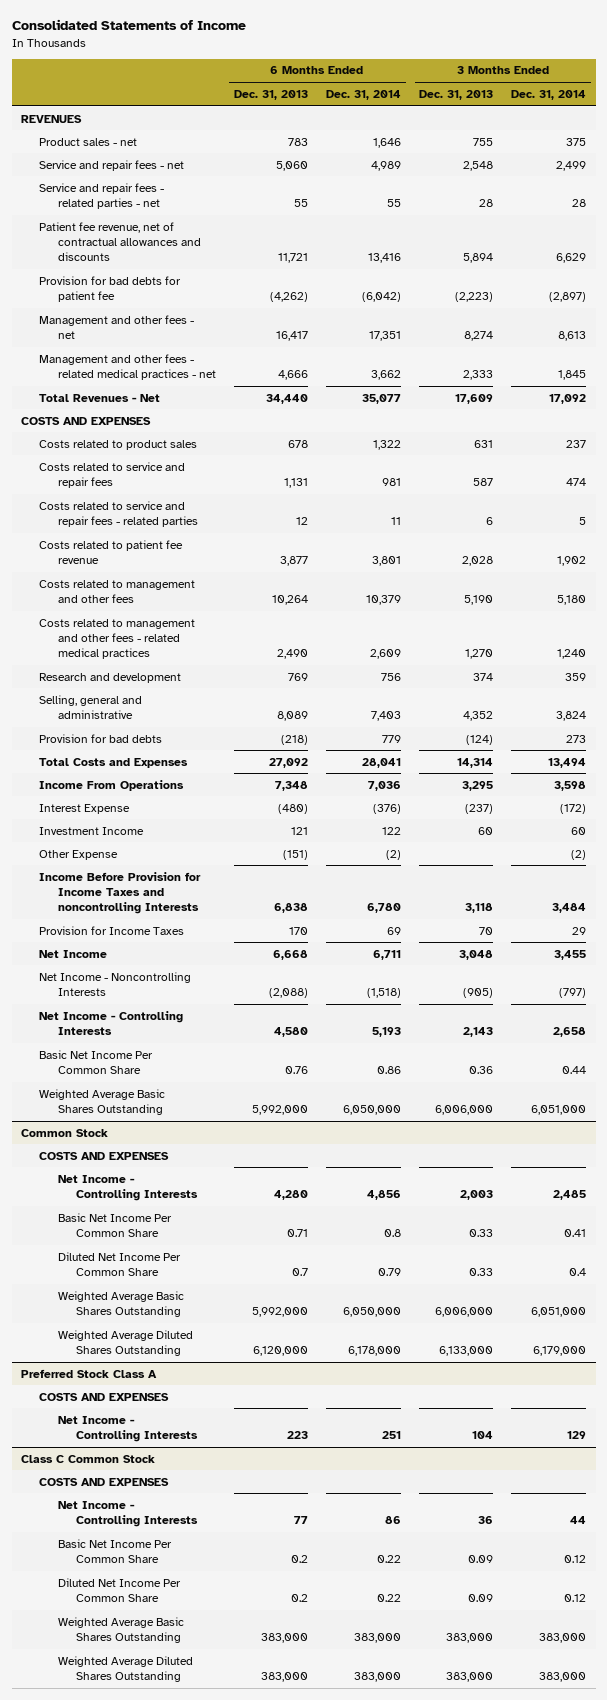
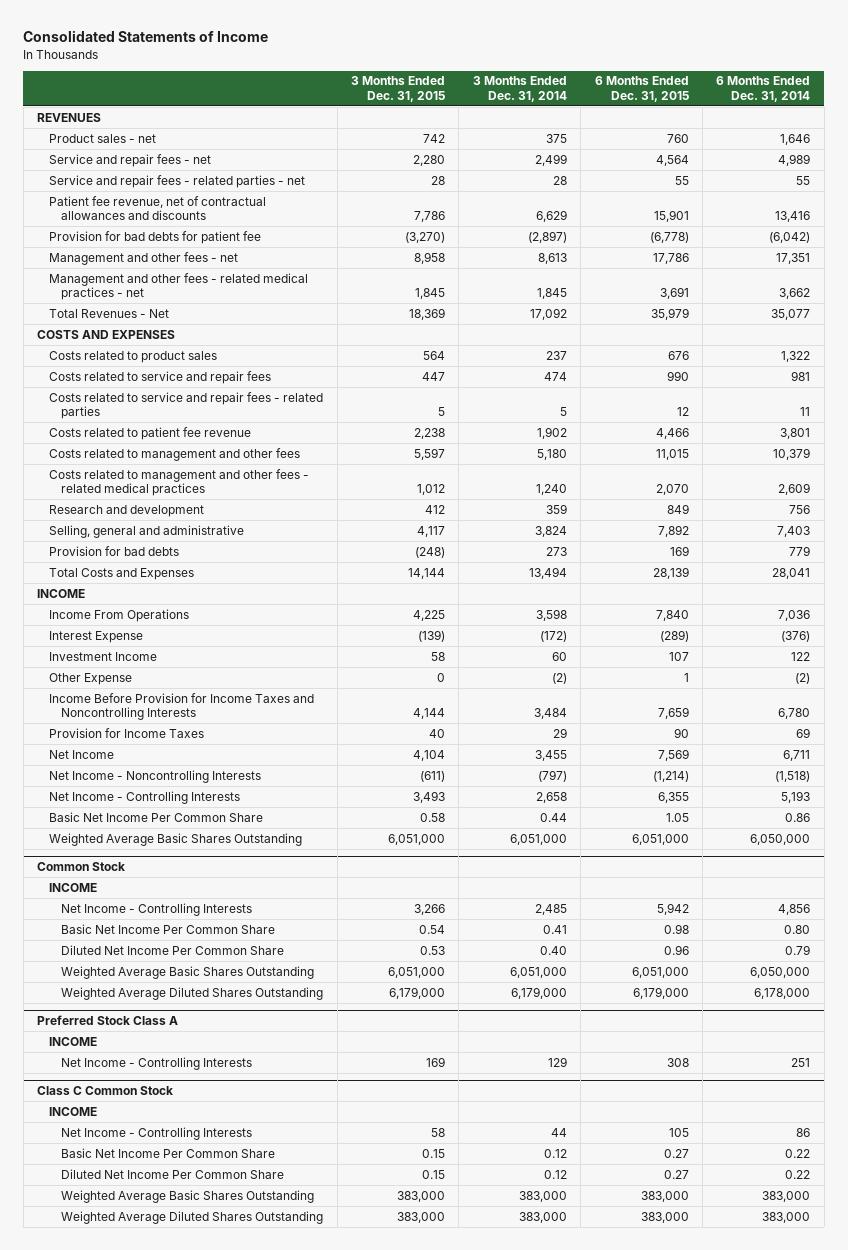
- | 6 Months Ended Dec. 31, 2013 | 6 Months Ended Dec. 31, 2014 | 3 Months Ended Dec. 31, 2013 | 3 Months Ended Dec. 31, 2014
+ | 3 Months Ended Dec. 31, 2015 | 3 Months Ended Dec. 31, 2014 | 6 Months Ended Dec. 31, 2015 | 6 Months Ended Dec. 31, 2014
+ INCOME
- Income Before Provision for Income Taxes and noncontrolling Interests | 6,838 | 6,780 | 3,118 | 3,484
+ Income Before Provision for Income Taxes and Noncontrolling Interests | 4,144 | 3,484 | 7,659 | 6,780
@ Common Stock
- COSTS AND EXPENSES
+ INCOME
- Basic Net Income Per Common Share | 0.71 | 0.8 | 0.33 | 0.41
- Diluted Net Income Per Common Share | 0.7 | 0.79 | 0.33 | 0.4
+ Basic Net Income Per Common Share | 0.54 | 0.41 | 0.98 | 0.80
+ Diluted Net Income Per Common Share | 0.53 | 0.40 | 0.96 | 0.79
@ Preferred Stock Class A
- COSTS AND EXPENSES
+ INCOME
@ Class C Common Stock
- COSTS AND EXPENSES
+ INCOME

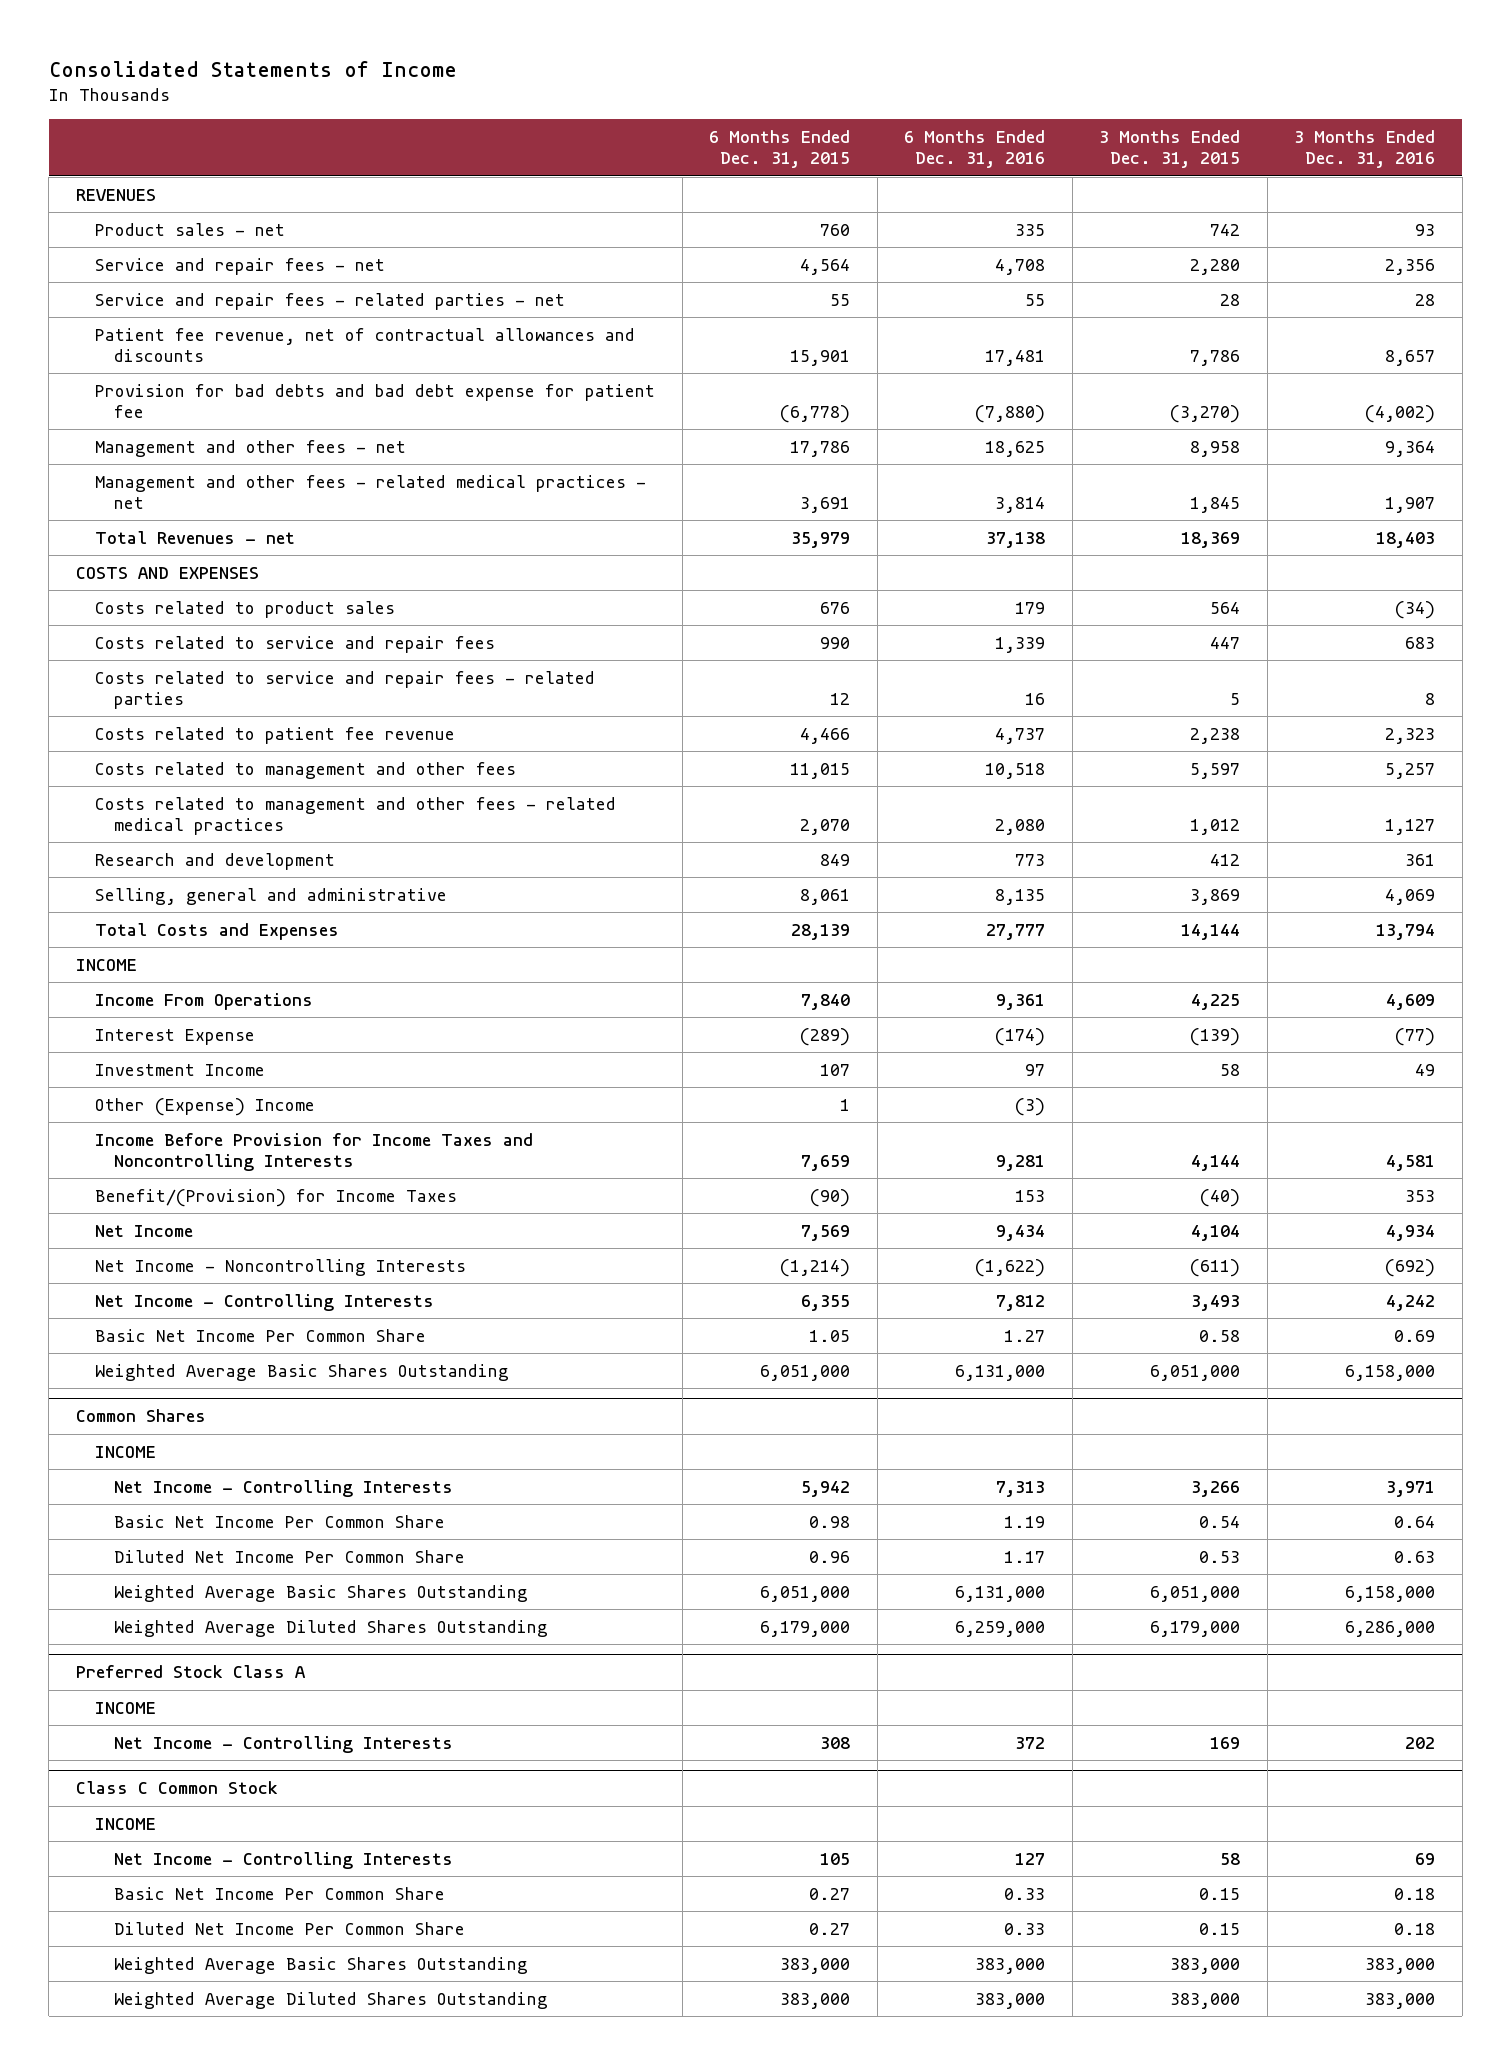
- | 3 Months Ended Dec. 31, 2015 | 3 Months Ended Dec. 31, 2014 | 6 Months Ended Dec. 31, 2015 | 6 Months Ended Dec. 31, 2014
+ | 6 Months Ended Dec. 31, 2015 | 6 Months Ended Dec. 31, 2016 | 3 Months Ended Dec. 31, 2015 | 3 Months Ended Dec. 31, 2016
- Provision for bad debts for patient fee | (3,270) | (2,897) | (6,778) | (6,042)
+ Provision for bad debts and bad debt expense for patient fee | (6,778) | (7,880) | (3,270) | (4,002)
- Total Revenues - Net | 18,369 | 17,092 | 35,979 | 35,077
+ Total Revenues - net | 35,979 | 37,138 | 18,369 | 18,403
- Selling, general and administrative | 4,117 | 3,824 | 7,892 | 7,403
- Provision for bad debts | (248) | 273 | 169 | 779
+ Selling, general and administrative | 8,061 | 8,135 | 3,869 | 4,069
- Other Expense | 0 | (2) | 1 | (2)
+ Other (Expense) Income | 1 | (3) | |
- Provision for Income Taxes | 40 | 29 | 90 | 69
+ Benefit/(Provision) for Income Taxes | (90) | 153 | (40) | 353
- Common Stock
+ Common Shares

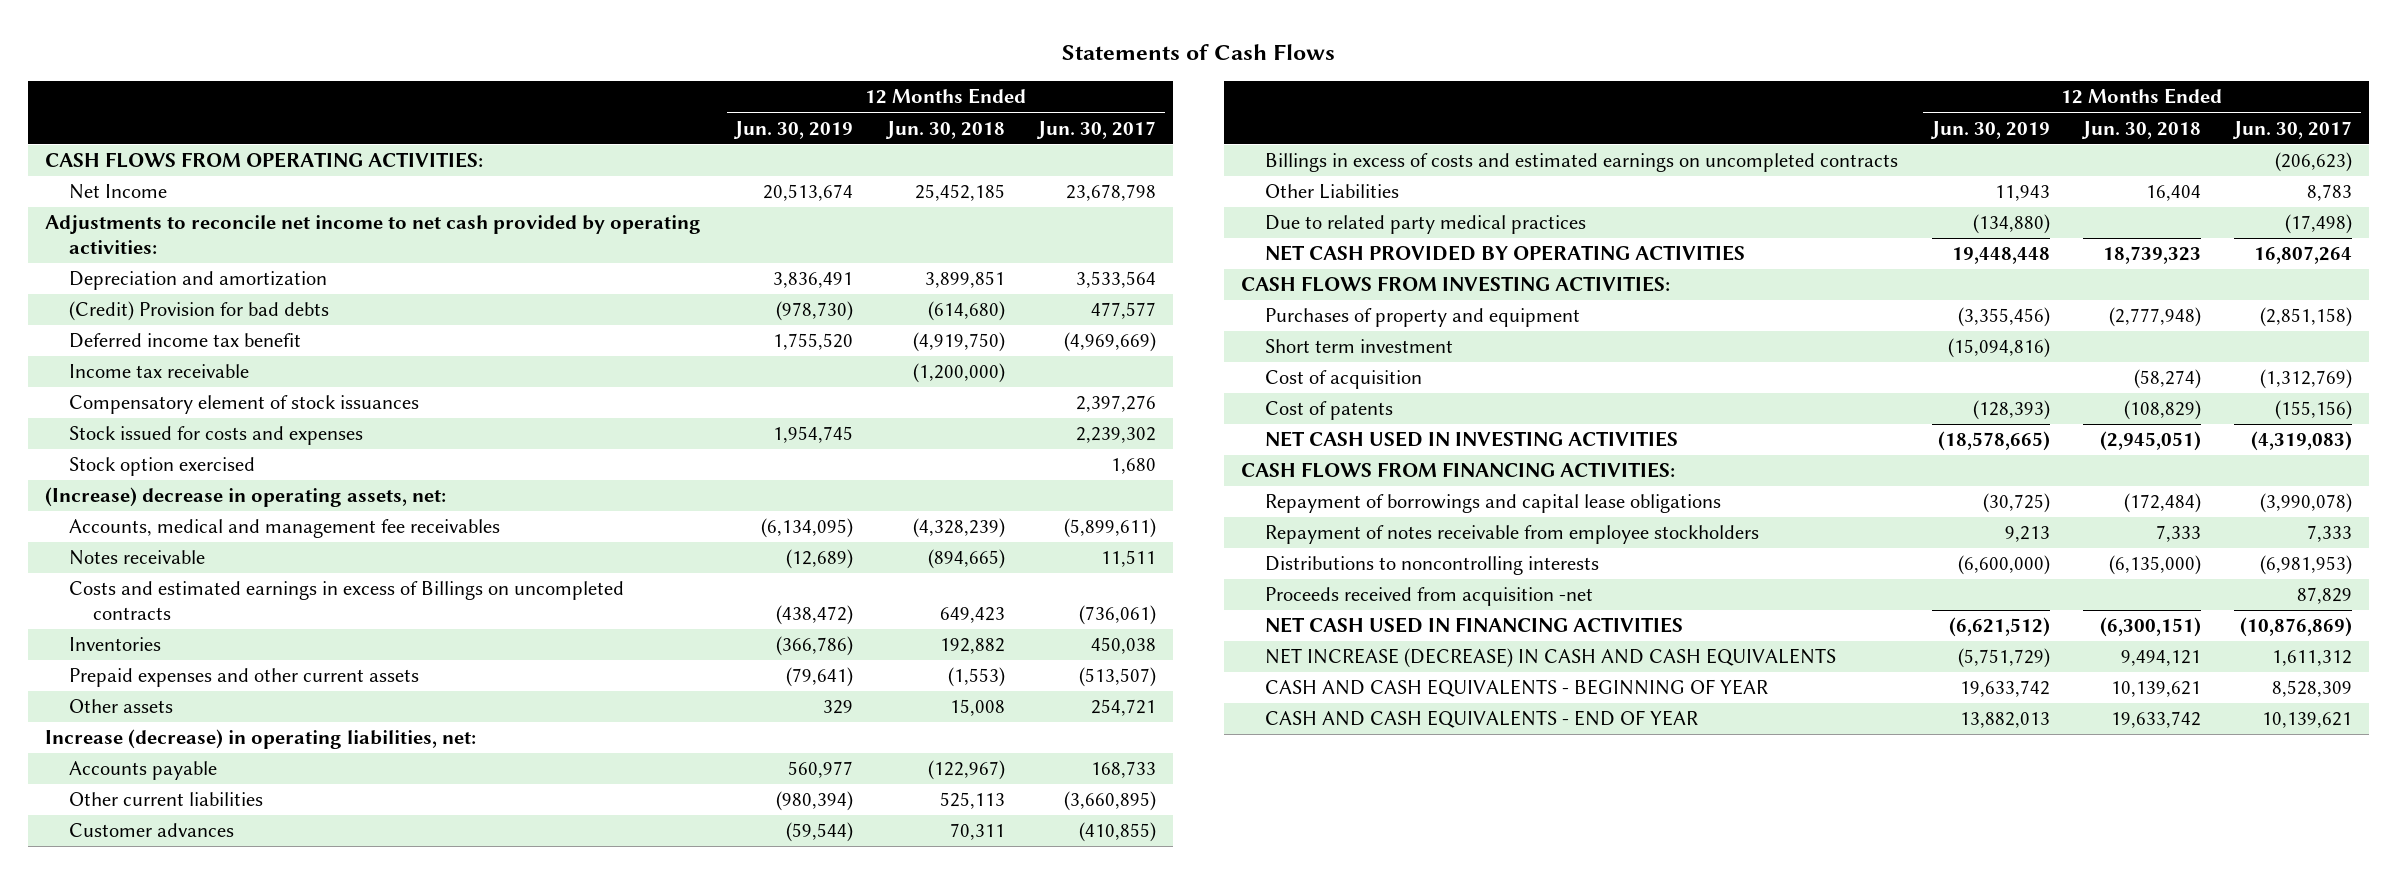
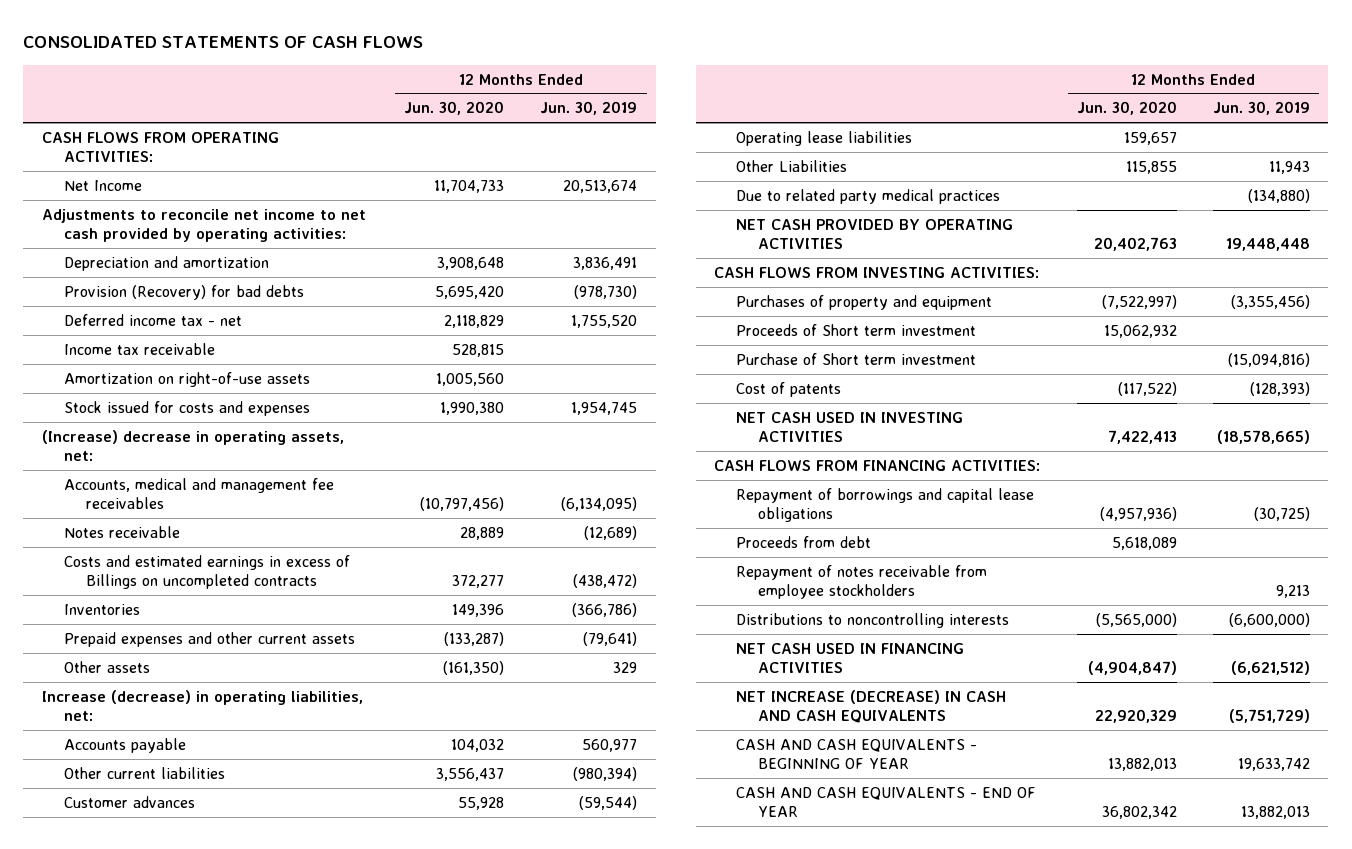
- Statements of Cash Flows
+ CONSOLIDATED STATEMENTS OF CASH FLOWS
- | 12 Months Ended Jun. 30, 2019 | 12 Months Ended Jun. 30, 2018 | 12 Months Ended Jun. 30, 2017
+ | 12 Months Ended Jun. 30, 2020 | 12 Months Ended Jun. 30, 2019
- (Credit) Provision for bad debts | (978,730) | (614,680) | 477,577
- Deferred income tax benefit | 1,755,520 | (4,919,750) | (4,969,669)
+ Provision (Recovery) for bad debts | 5,695,420 | (978,730)
+ Deferred income tax - net | 2,118,829 | 1,755,520
- Compensatory element of stock issuances | | | 2,397,276
+ Amortization on right-of-use assets | 1,005,560 |
- Stock option exercised | | | 1,680
- Billings in excess of costs and estimated earnings on uncompleted contracts | | | (206,623)
+ Operating lease liabilities | 159,657 |
- Short term investment | (15,094,816) | |
- Cost of acquisition | | (58,274) | (1,312,769)
+ Proceeds of Short term investment | 15,062,932 |
+ Purchase of Short term investment | | (15,094,816)
+ Proceeds from debt | 5,618,089 |
- Proceeds received from acquisition -net | | | 87,829

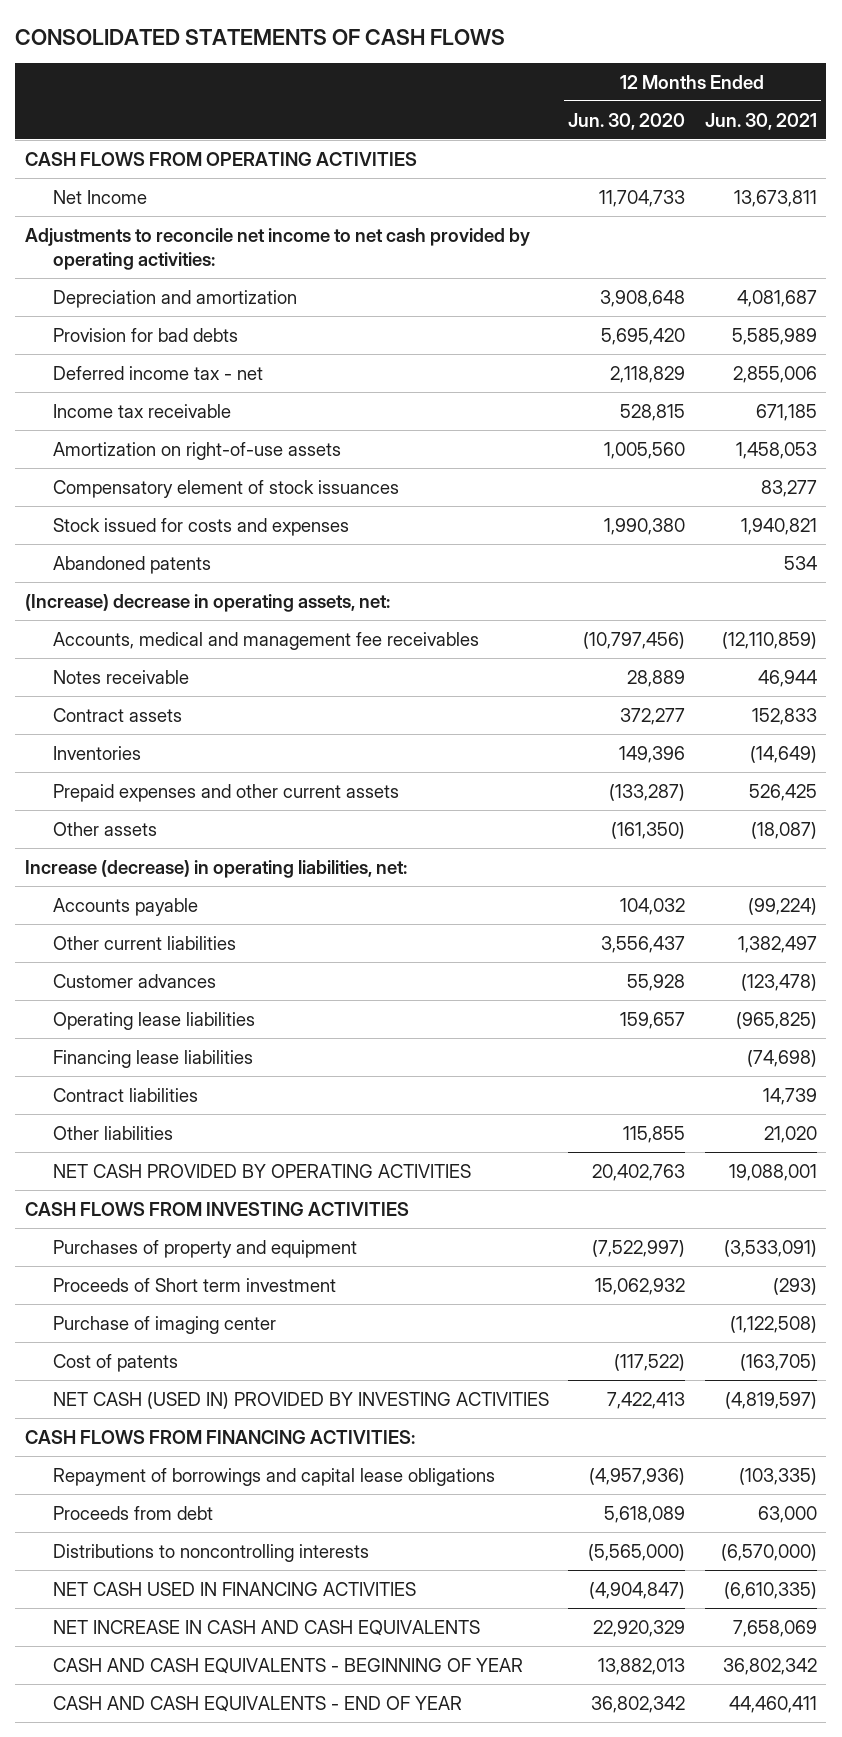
- | 12 Months Ended Jun. 30, 2020 | 12 Months Ended Jun. 30, 2019
+ | 12 Months Ended Jun. 30, 2020 | 12 Months Ended Jun. 30, 2021
- CASH FLOWS FROM OPERATING ACTIVITIES:
+ CASH FLOWS FROM OPERATING ACTIVITIES
- Provision (Recovery) for bad debts | 5,695,420 | (978,730)
+ Provision for bad debts | 5,695,420 | 5,585,989
+ Compensatory element of stock issuances | | 83,277
+ Abandoned patents | | 534
- Costs and estimated earnings in excess of Billings on uncompleted contracts | 372,277 | (438,472)
+ Contract assets | 372,277 | 152,833
- Other Liabilities | 115,855 | 11,943
- Due to related party medical practices | | (134,880)
+ Financing lease liabilities | | (74,698)
+ Contract liabilities | | 14,739
+ Other liabilities | 115,855 | 21,020
- CASH FLOWS FROM INVESTING ACTIVITIES:
+ CASH FLOWS FROM INVESTING ACTIVITIES
- Purchase of Short term investment | | (15,094,816)
+ Purchase of imaging center | | (1,122,508)
- NET CASH USED IN INVESTING ACTIVITIES | 7,422,413 | (18,578,665)
+ NET CASH (USED IN) PROVIDED BY INVESTING ACTIVITIES | 7,422,413 | (4,819,597)
- Repayment of notes receivable from employee stockholders | | 9,213
- NET INCREASE (DECREASE) IN CASH AND CASH EQUIVALENTS | 22,920,329 | (5,751,729)
+ NET INCREASE IN CASH AND CASH EQUIVALENTS | 22,920,329 | 7,658,069

